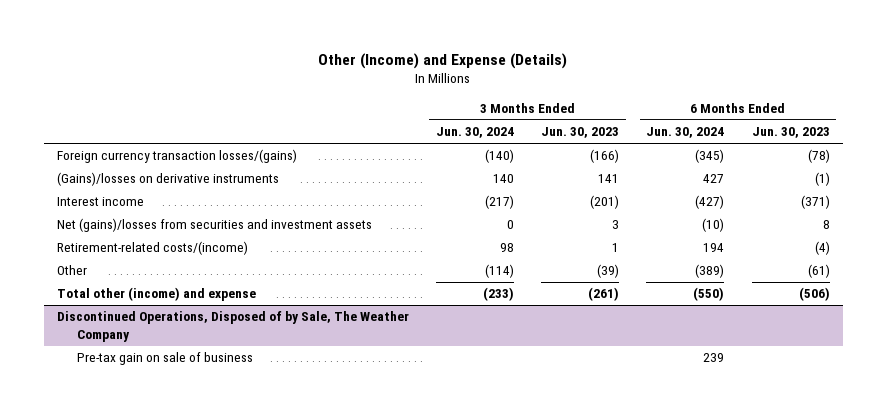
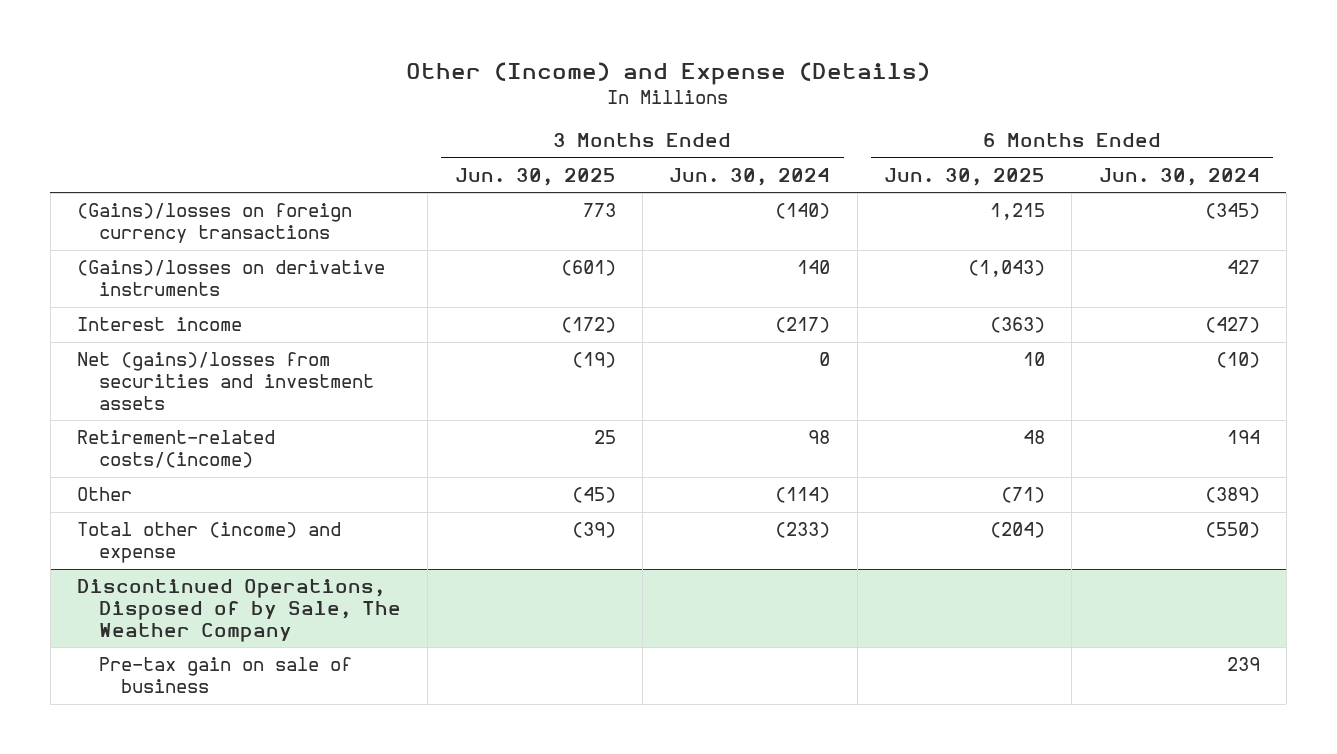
- | 3 Months Ended Jun. 30, 2024 | 3 Months Ended Jun. 30, 2023 | 6 Months Ended Jun. 30, 2024 | 6 Months Ended Jun. 30, 2023
+ | 3 Months Ended Jun. 30, 2025 | 3 Months Ended Jun. 30, 2024 | 6 Months Ended Jun. 30, 2025 | 6 Months Ended Jun. 30, 2024
- Foreign currency transaction losses/(gains) | (140) | (166) | (345) | (78)
+ (Gains)/losses on foreign currency transactions | 773 | (140) | 1,215 | (345)

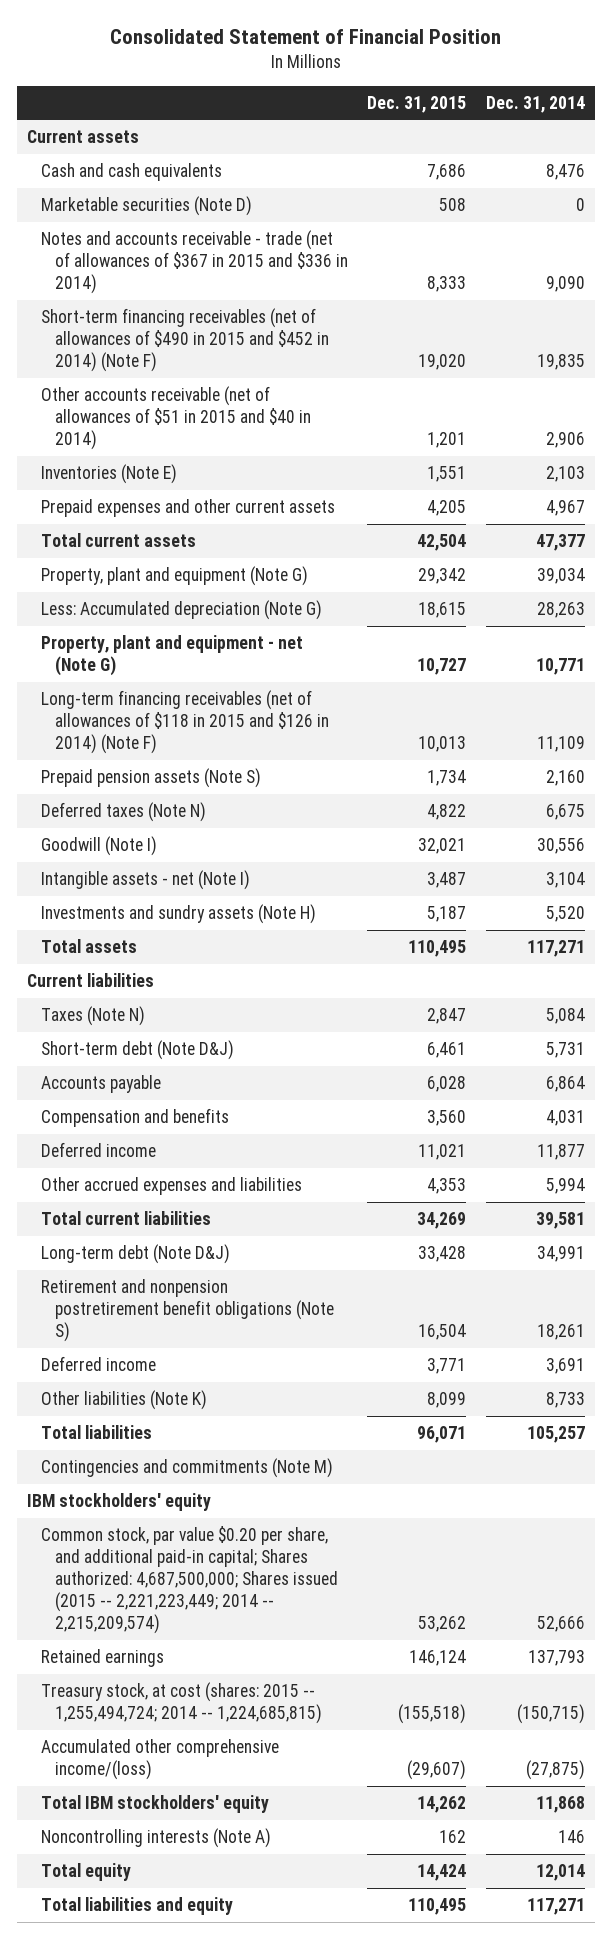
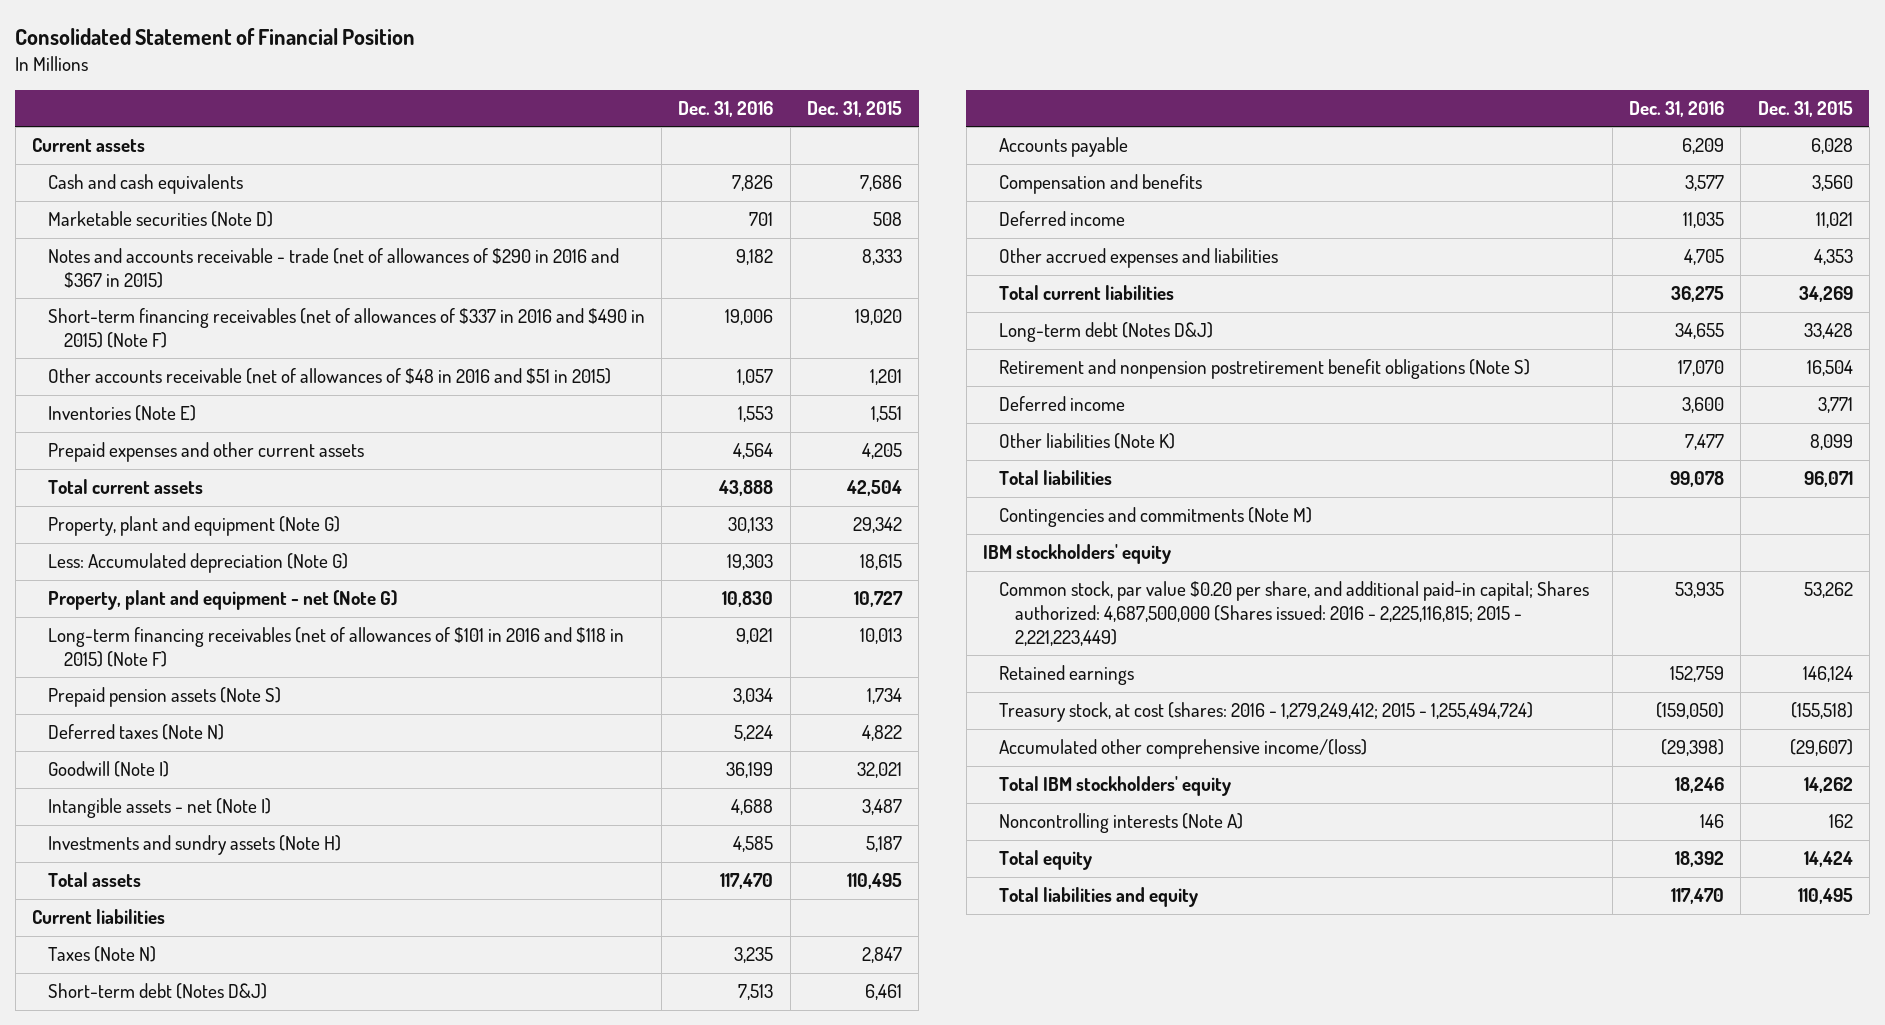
- | Dec. 31, 2015 | Dec. 31, 2014
+ | Dec. 31, 2016 | Dec. 31, 2015
- Notes and accounts receivable - trade (net of allowances of $367 in 2015 and $336 in 2014) | 8,333 | 9,090
- Short-term financing receivables (net of allowances of $490 in 2015 and $452 in 2014) (Note F) | 19,020 | 19,835
- Other accounts receivable (net of allowances of $51 in 2015 and $40 in 2014) | 1,201 | 2,906
+ Notes and accounts receivable - trade (net of allowances of $290 in 2016 and $367 in 2015) | 9,182 | 8,333
+ Short-term financing receivables (net of allowances of $337 in 2016 and $490 in 2015) (Note F) | 19,006 | 19,020
+ Other accounts receivable (net of allowances of $48 in 2016 and $51 in 2015) | 1,057 | 1,201
- Long-term financing receivables (net of allowances of $118 in 2015 and $126 in 2014) (Note F) | 10,013 | 11,109
+ Long-term financing receivables (net of allowances of $101 in 2016 and $118 in 2015) (Note F) | 9,021 | 10,013
- Short-term debt (Note D&J) | 6,461 | 5,731
+ Short-term debt (Notes D&J) | 7,513 | 6,461
- Long-term debt (Note D&J) | 33,428 | 34,991
+ Long-term debt (Notes D&J) | 34,655 | 33,428
- Common stock, par value $0.20 per share, and additional paid-in capital; Shares authorized: 4,687,500,000; Shares issued (2015 -- 2,221,223,449; 2014 -- 2,215,209,574) | 53,262 | 52,666
+ Common stock, par value $0.20 per share, and additional paid-in capital; Shares authorized: 4,687,500,000 (Shares issued: 2016 - 2,225,116,815; 2015 - 2,221,223,449) | 53,935 | 53,262
- Treasury stock, at cost (shares: 2015 -- 1,255,494,724; 2014 -- 1,224,685,815) | (155,518) | (150,715)
+ Treasury stock, at cost (shares: 2016 - 1,279,249,412; 2015 - 1,255,494,724) | (159,050) | (155,518)

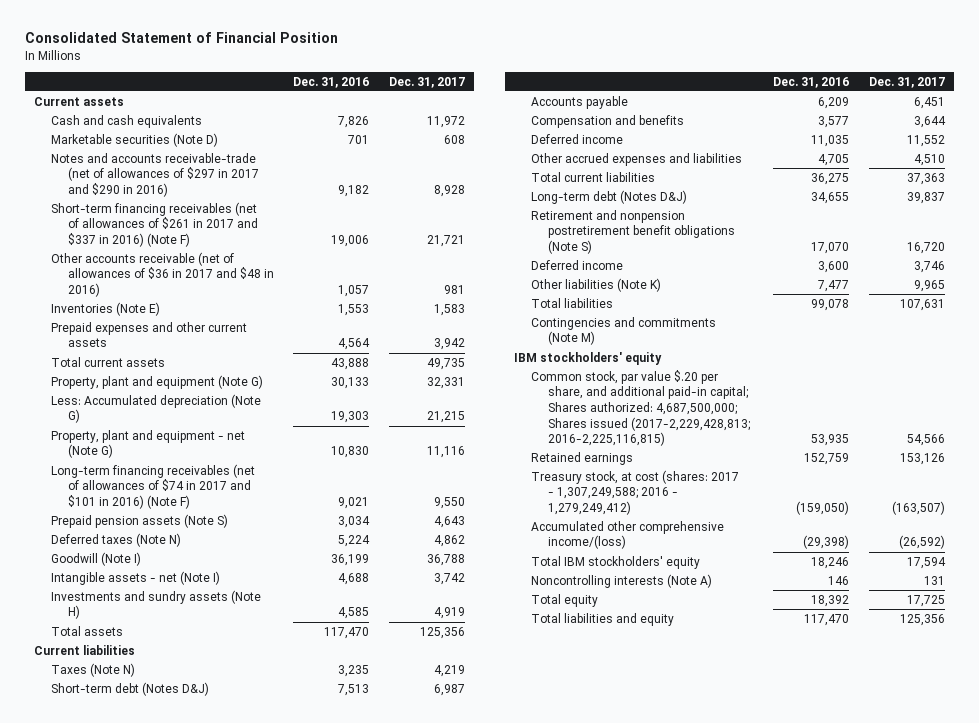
- | Dec. 31, 2016 | Dec. 31, 2015
+ | Dec. 31, 2016 | Dec. 31, 2017
- Notes and accounts receivable - trade (net of allowances of $290 in 2016 and $367 in 2015) | 9,182 | 8,333
- Short-term financing receivables (net of allowances of $337 in 2016 and $490 in 2015) (Note F) | 19,006 | 19,020
- Other accounts receivable (net of allowances of $48 in 2016 and $51 in 2015) | 1,057 | 1,201
+ Notes and accounts receivable-trade (net of allowances of $297 in 2017 and $290 in 2016) | 9,182 | 8,928
+ Short-term financing receivables (net of allowances of $261 in 2017 and $337 in 2016) (Note F) | 19,006 | 21,721
+ Other accounts receivable (net of allowances of $36 in 2017 and $48 in 2016) | 1,057 | 981
- Long-term financing receivables (net of allowances of $101 in 2016 and $118 in 2015) (Note F) | 9,021 | 10,013
+ Long-term financing receivables (net of allowances of $74 in 2017 and $101 in 2016) (Note F) | 9,021 | 9,550
- Common stock, par value $0.20 per share, and additional paid-in capital; Shares authorized: 4,687,500,000 (Shares issued: 2016 - 2,225,116,815; 2015 - 2,221,223,449) | 53,935 | 53,262
+ Common stock, par value $.20 per share, and additional paid-in capital; Shares authorized: 4,687,500,000; Shares issued (2017-2,229,428,813; 2016-2,225,116,815) | 53,935 | 54,566
- Treasury stock, at cost (shares: 2016 - 1,279,249,412; 2015 - 1,255,494,724) | (159,050) | (155,518)
+ Treasury stock, at cost (shares: 2017 - 1,307,249,588; 2016 - 1,279,249,412) | (159,050) | (163,507)

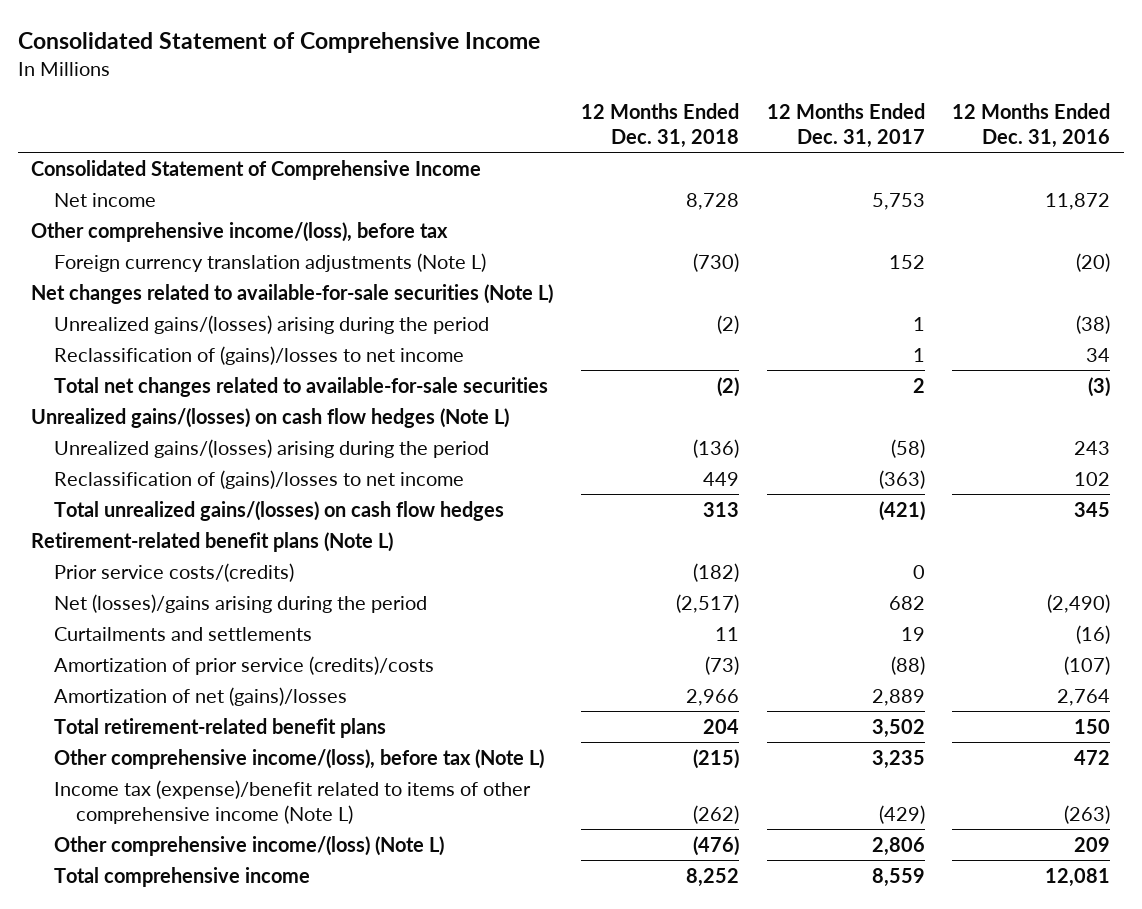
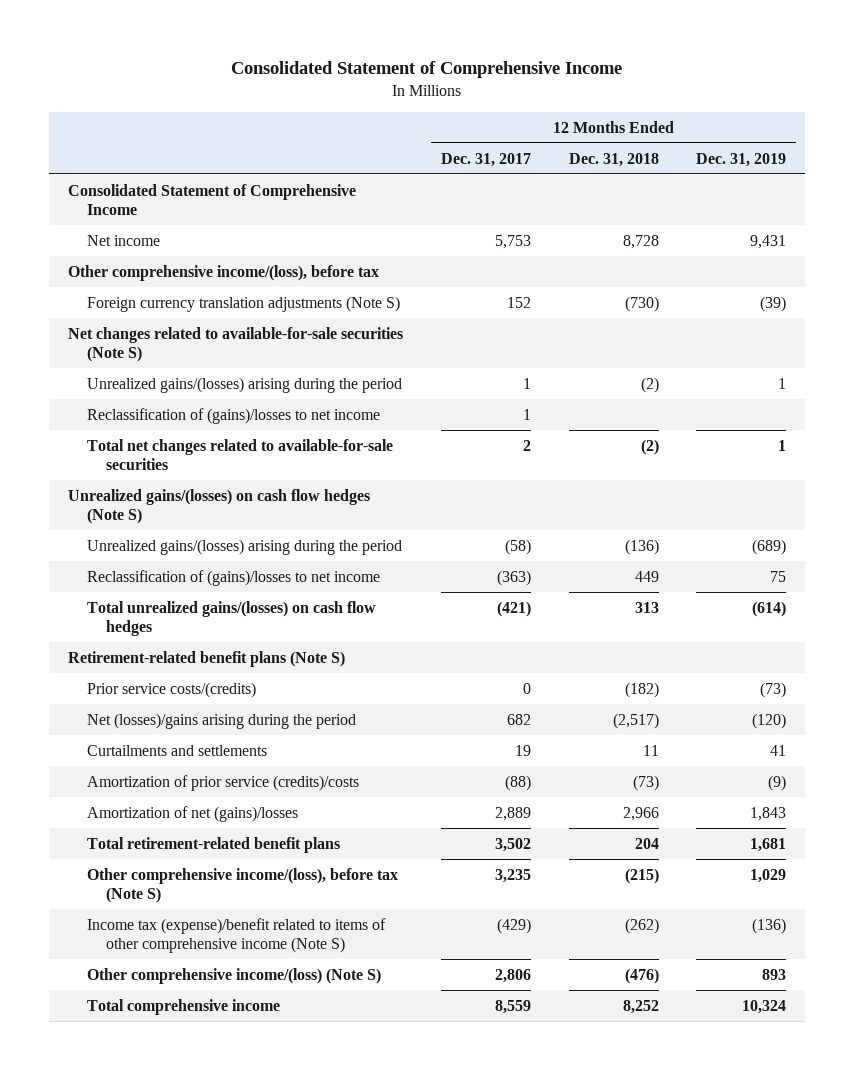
- | 12 Months Ended Dec. 31, 2018 | 12 Months Ended Dec. 31, 2017 | 12 Months Ended Dec. 31, 2016
+ | 12 Months Ended Dec. 31, 2017 | 12 Months Ended Dec. 31, 2018 | 12 Months Ended Dec. 31, 2019
- Foreign currency translation adjustments (Note L) | (730) | 152 | (20)
- Net changes related to available-for-sale securities (Note L)
+ Foreign currency translation adjustments (Note S) | 152 | (730) | (39)
+ Net changes related to available-for-sale securities (Note S)
- Unrealized gains/(losses) on cash flow hedges (Note L)
+ Unrealized gains/(losses) on cash flow hedges (Note S)
- Retirement-related benefit plans (Note L)
+ Retirement-related benefit plans (Note S)
- Other comprehensive income/(loss), before tax (Note L) | (215) | 3,235 | 472
- Income tax (expense)/benefit related to items of other comprehensive income (Note L) | (262) | (429) | (263)
- Other comprehensive income/(loss) (Note L) | (476) | 2,806 | 209
+ Other comprehensive income/(loss), before tax (Note S) | 3,235 | (215) | 1,029
+ Income tax (expense)/benefit related to items of other comprehensive income (Note S) | (429) | (262) | (136)
+ Other comprehensive income/(loss) (Note S) | 2,806 | (476) | 893

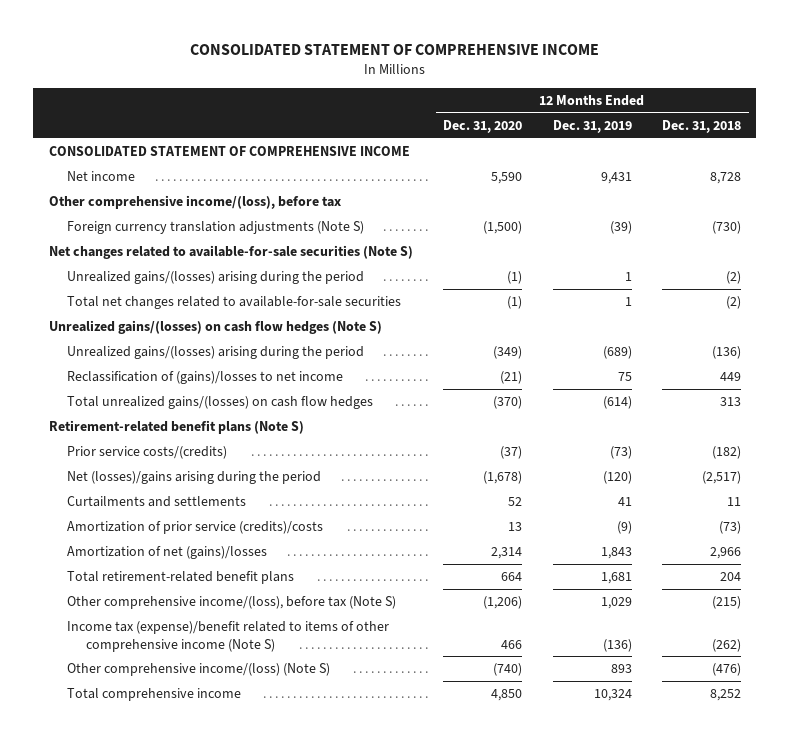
- Consolidated Statement of Comprehensive Income
+ CONSOLIDATED STATEMENT OF COMPREHENSIVE INCOME
- | 12 Months Ended Dec. 31, 2017 | 12 Months Ended Dec. 31, 2018 | 12 Months Ended Dec. 31, 2019
+ | 12 Months Ended Dec. 31, 2020 | 12 Months Ended Dec. 31, 2019 | 12 Months Ended Dec. 31, 2018
- Consolidated Statement of Comprehensive Income
+ CONSOLIDATED STATEMENT OF COMPREHENSIVE INCOME
- Reclassification of (gains)/losses to net income | 1 | |

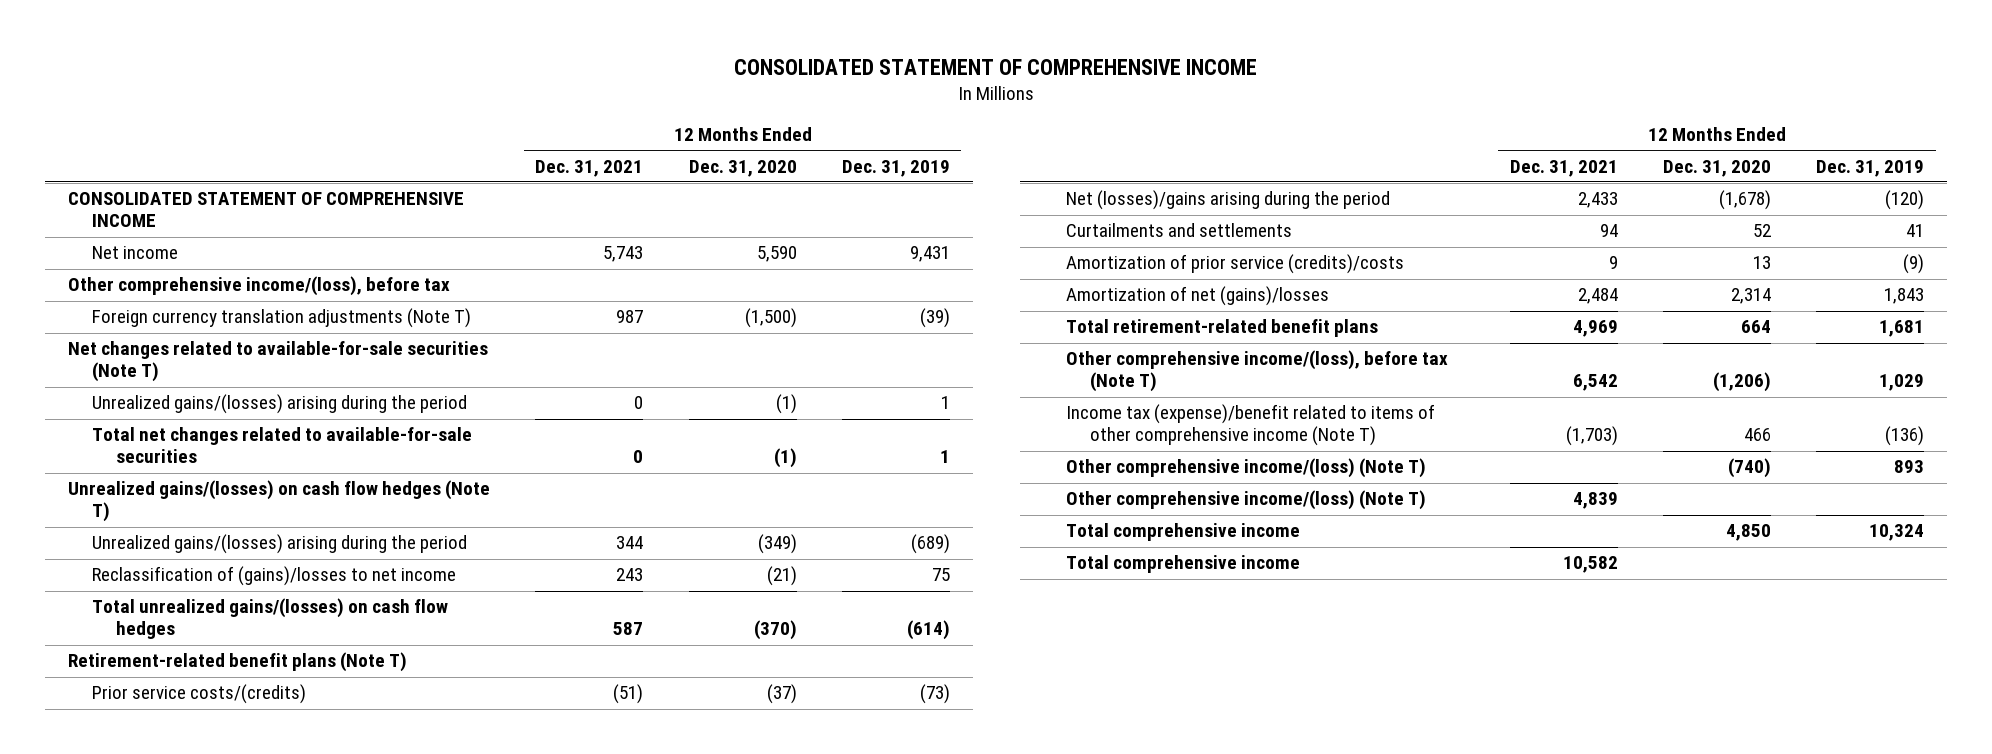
- | 12 Months Ended Dec. 31, 2020 | 12 Months Ended Dec. 31, 2019 | 12 Months Ended Dec. 31, 2018
+ | 12 Months Ended Dec. 31, 2021 | 12 Months Ended Dec. 31, 2020 | 12 Months Ended Dec. 31, 2019
- Foreign currency translation adjustments (Note S) | (1,500) | (39) | (730)
- Net changes related to available-for-sale securities (Note S)
+ Foreign currency translation adjustments (Note T) | 987 | (1,500) | (39)
+ Net changes related to available-for-sale securities (Note T)
- Unrealized gains/(losses) on cash flow hedges (Note S)
+ Unrealized gains/(losses) on cash flow hedges (Note T)
- Retirement-related benefit plans (Note S)
+ Retirement-related benefit plans (Note T)
- Other comprehensive income/(loss), before tax (Note S) | (1,206) | 1,029 | (215)
- Income tax (expense)/benefit related to items of other comprehensive income (Note S) | 466 | (136) | (262)
- Other comprehensive income/(loss) (Note S) | (740) | 893 | (476)
+ Other comprehensive income/(loss), before tax (Note T) | 6,542 | (1,206) | 1,029
+ Income tax (expense)/benefit related to items of other comprehensive income (Note T) | (1,703) | 466 | (136)
+ Other comprehensive income/(loss) (Note T) | | (740) | 893
+ Other comprehensive income/(loss) (Note T) | 4,839 | |
+ Total comprehensive income | 10,582 | |

